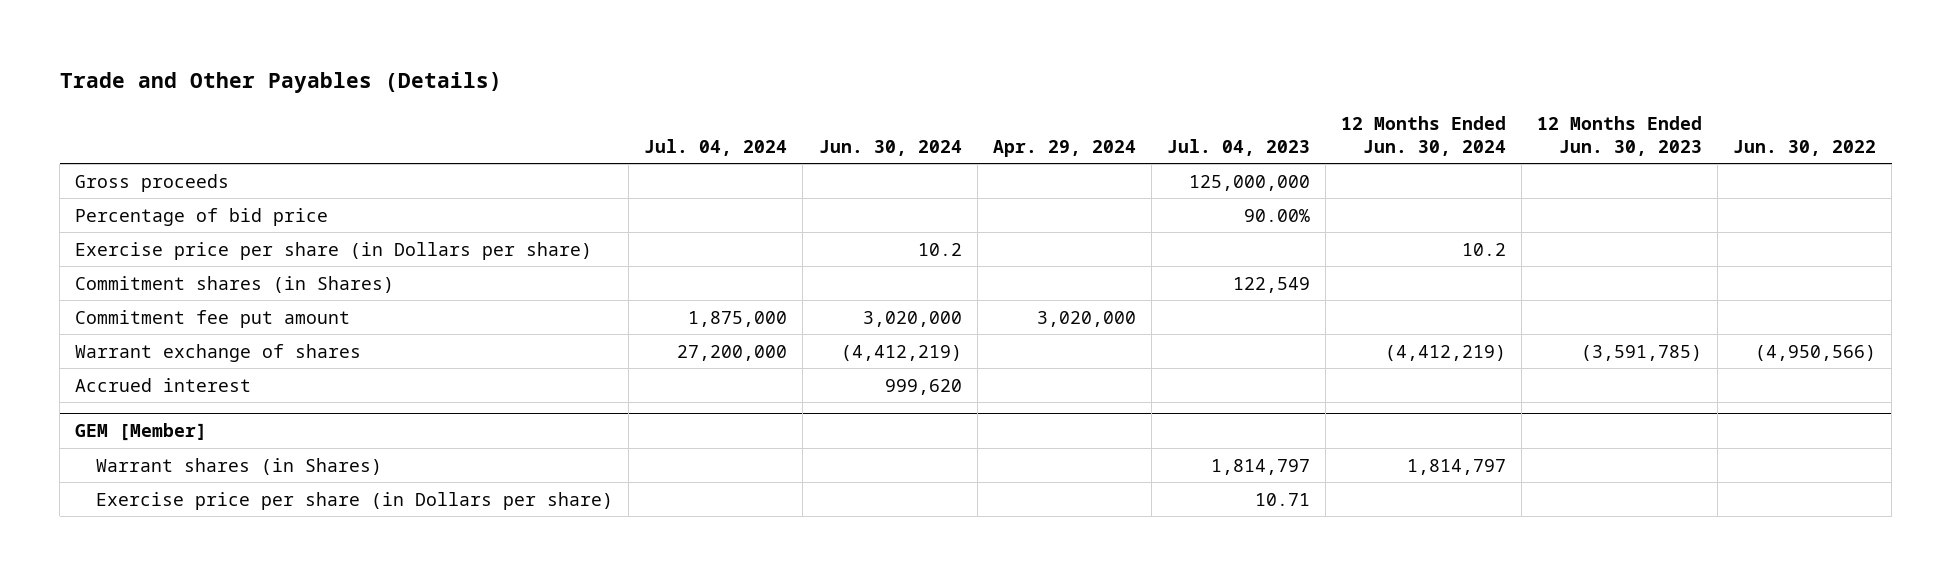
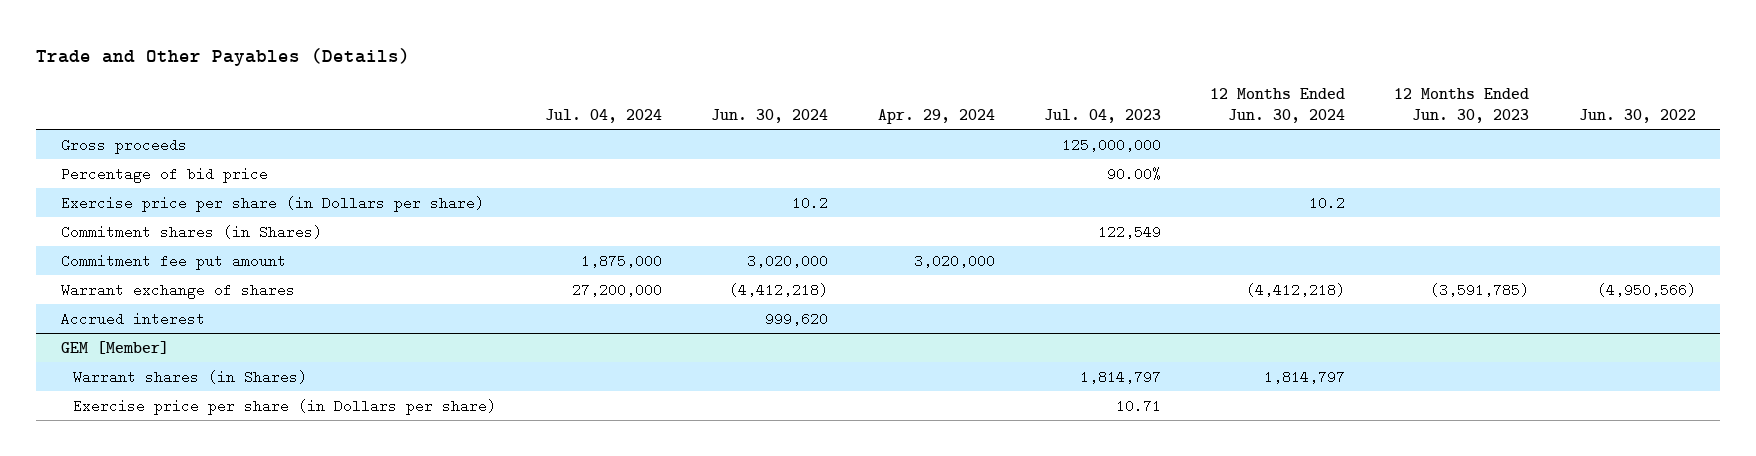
- Warrant exchange of shares | 27,200,000 | (4,412,219) | | | (4,412,219) | (3,591,785) | (4,950,566)
+ Warrant exchange of shares | 27,200,000 | (4,412,218) | | | (4,412,218) | (3,591,785) | (4,950,566)

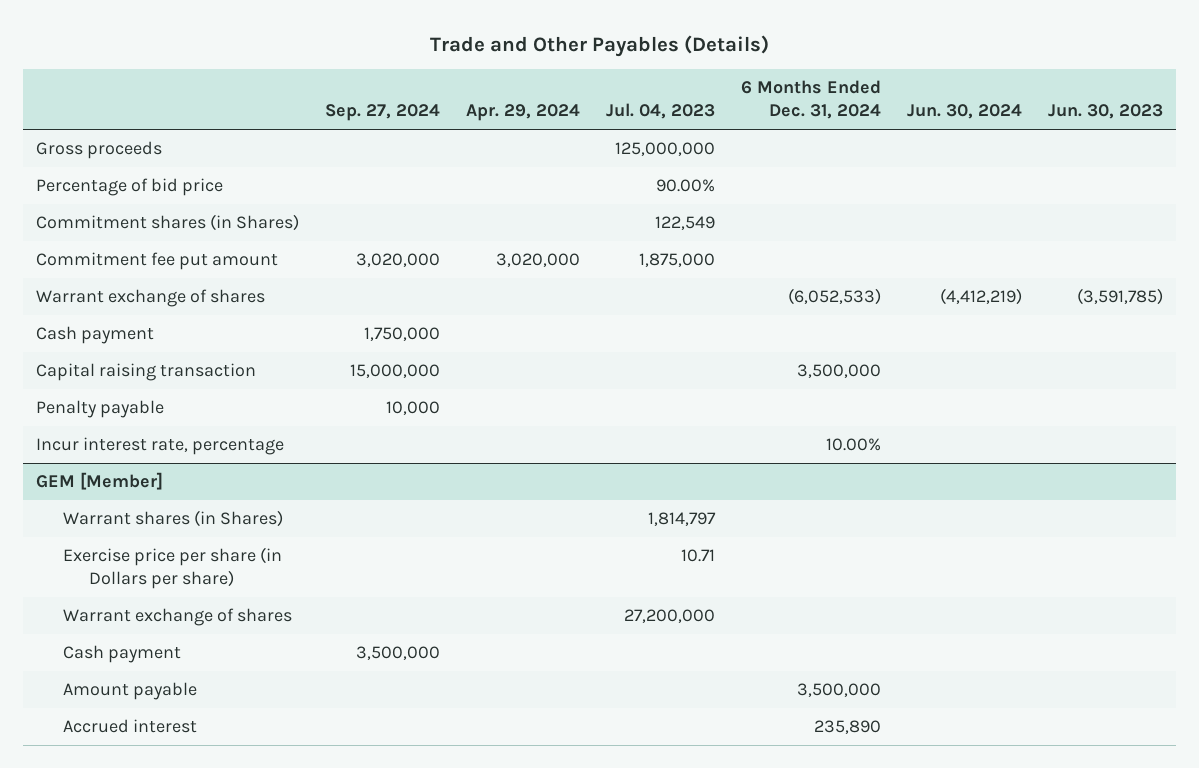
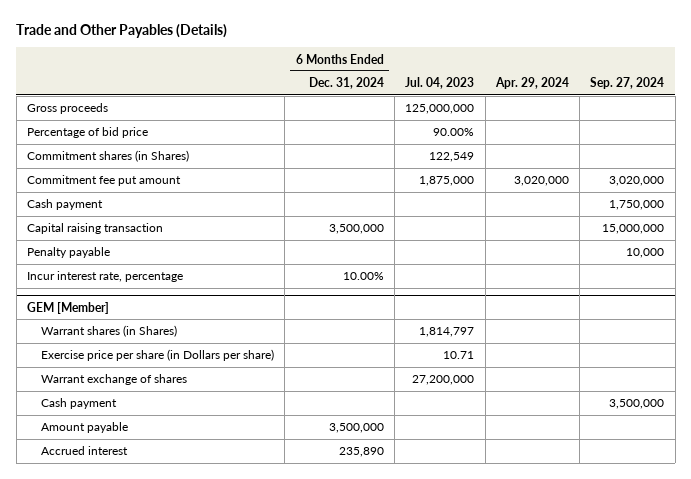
- | Sep. 27, 2024 | Apr. 29, 2024 | Jul. 04, 2023 | 6 Months Ended Dec. 31, 2024 | Jun. 30, 2024 | Jun. 30, 2023
+ | 6 Months Ended Dec. 31, 2024 | Jul. 04, 2023 | Apr. 29, 2024 | Sep. 27, 2024
- Warrant exchange of shares | | | | (6,052,533) | (4,412,219) | (3,591,785)

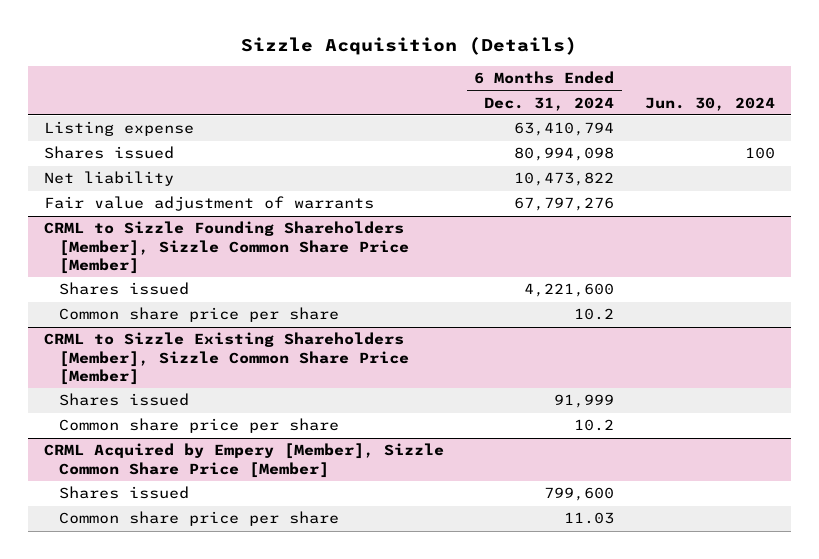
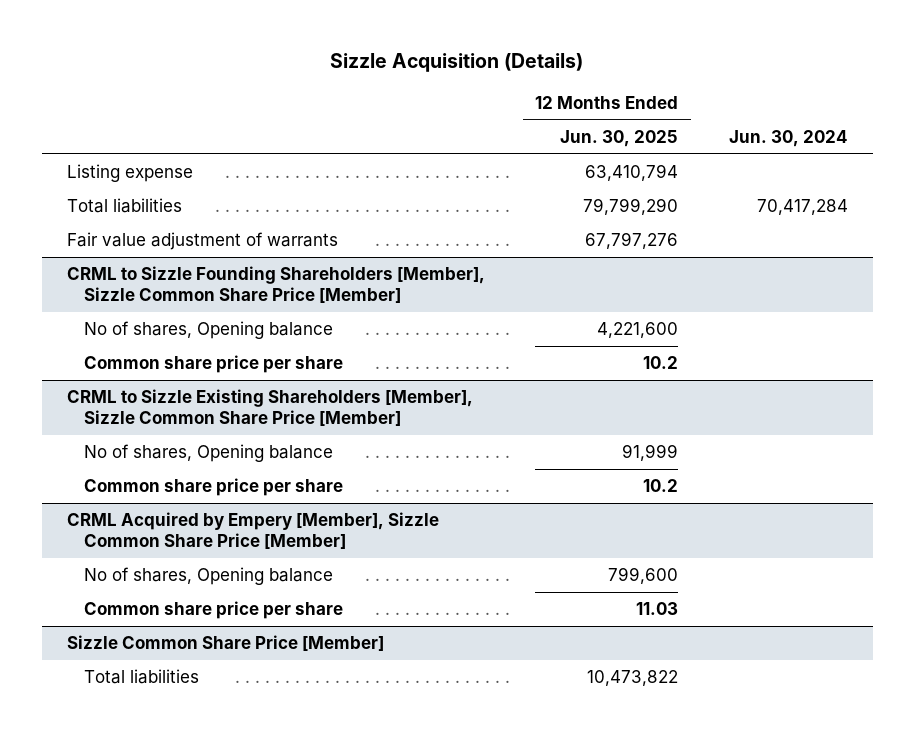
- | 6 Months Ended Dec. 31, 2024 | Jun. 30, 2024
+ | 12 Months Ended Jun. 30, 2025 | Jun. 30, 2024
- Shares issued | 80,994,098 | 100
- Net liability | 10,473,822 |
+ Total liabilities | 79,799,290 | 70,417,284
@ CRML to Sizzle Founding Shareholders [Member], Sizzle Common Share Price [Member]
- Shares issued | 4,221,600 |
+ No of shares, Opening balance | 4,221,600 |
@ CRML to Sizzle Existing Shareholders [Member], Sizzle Common Share Price [Member]
- Shares issued | 91,999 |
+ No of shares, Opening balance | 91,999 |
@ CRML Acquired by Empery [Member], Sizzle Common Share Price [Member]
- Shares issued | 799,600 |
+ No of shares, Opening balance | 799,600 |
+ Sizzle Common Share Price [Member]
+ Total liabilities | 10,473,822 |

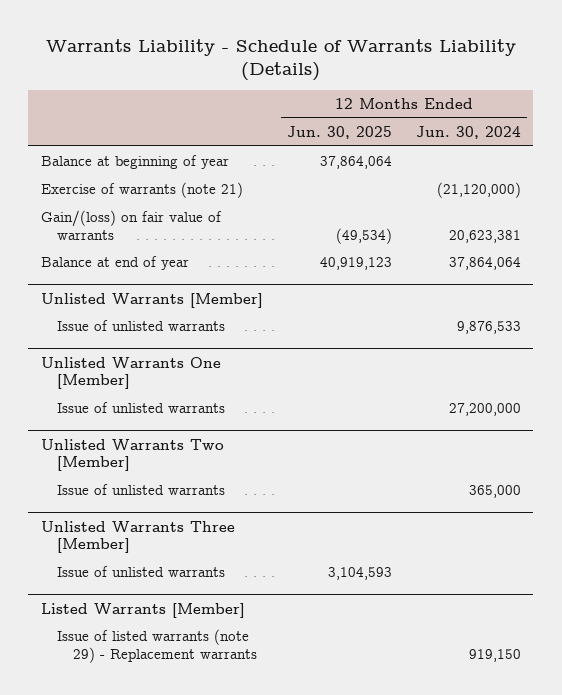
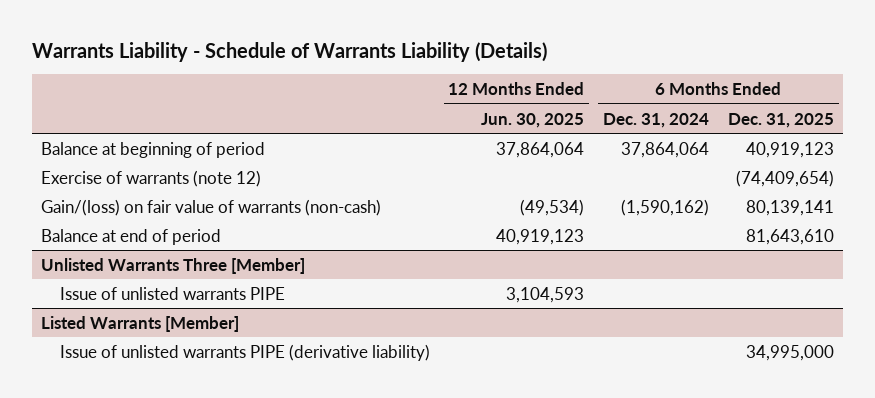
- | 12 Months Ended Jun. 30, 2025 | 12 Months Ended Jun. 30, 2024
+ | 12 Months Ended Jun. 30, 2025 | 6 Months Ended Dec. 31, 2024 | 6 Months Ended Dec. 31, 2025
- Balance at beginning of year | 37,864,064 |
- Exercise of warrants (note 21) | | (21,120,000)
- Gain/(loss) on fair value of warrants | (49,534) | 20,623,381
- Balance at end of year | 40,919,123 | 37,864,064
- Unlisted Warrants [Member]
- Issue of unlisted warrants | | 9,876,533
- Unlisted Warrants One [Member]
- Issue of unlisted warrants | | 27,200,000
- Unlisted Warrants Two [Member]
- Issue of unlisted warrants | | 365,000
+ Balance at beginning of period | 37,864,064 | 37,864,064 | 40,919,123
+ Exercise of warrants (note 12) | | | (74,409,654)
+ Gain/(loss) on fair value of warrants (non-cash) | (49,534) | (1,590,162) | 80,139,141
+ Balance at end of period | 40,919,123 | | 81,643,610
@ Unlisted Warrants Three [Member]
- Issue of unlisted warrants | 3,104,593 |
+ Issue of unlisted warrants PIPE | 3,104,593 | |
@ Listed Warrants [Member]
- Issue of listed warrants (note 29) - Replacement warrants | | 919,150
+ Issue of unlisted warrants PIPE (derivative liability) | | | 34,995,000

